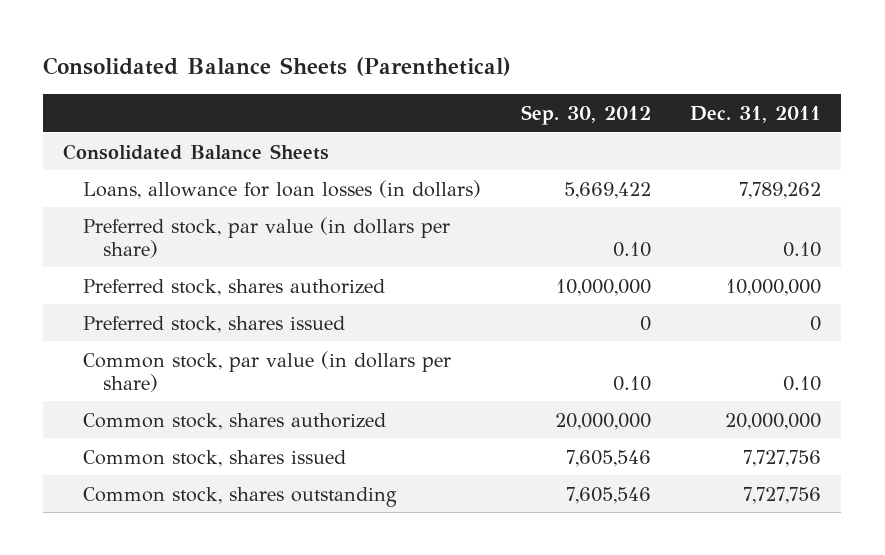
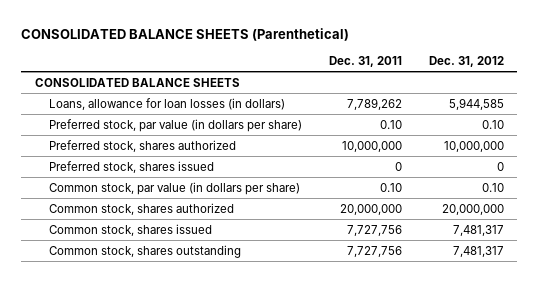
- Consolidated Balance Sheets (Parenthetical)
+ CONSOLIDATED BALANCE SHEETS (Parenthetical)
- | Sep. 30, 2012 | Dec. 31, 2011
+ | Dec. 31, 2011 | Dec. 31, 2012
- Consolidated Balance Sheets
+ CONSOLIDATED BALANCE SHEETS

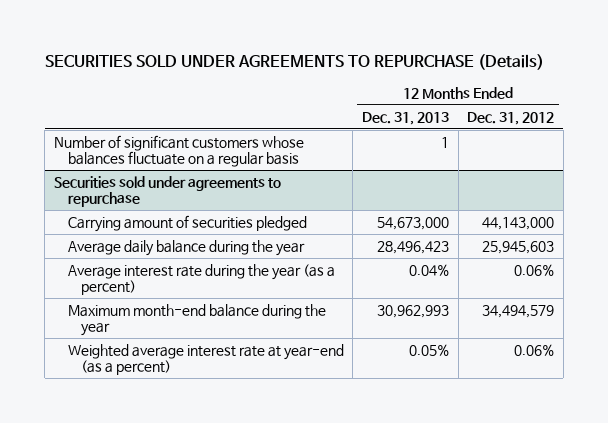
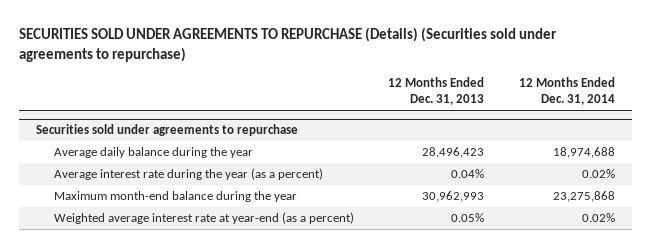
- SECURITIES SOLD UNDER AGREEMENTS TO REPURCHASE (Details)
+ SECURITIES SOLD UNDER AGREEMENTS TO REPURCHASE (Details) (Securities sold under agreements to repurchase)
- | 12 Months Ended Dec. 31, 2013 | 12 Months Ended Dec. 31, 2012
+ | 12 Months Ended Dec. 31, 2013 | 12 Months Ended Dec. 31, 2014
- Number of significant customers whose balances fluctuate on a regular basis | 1 |
@ Securities sold under agreements to repurchase
- Carrying amount of securities pledged | 54,673,000 | 44,143,000

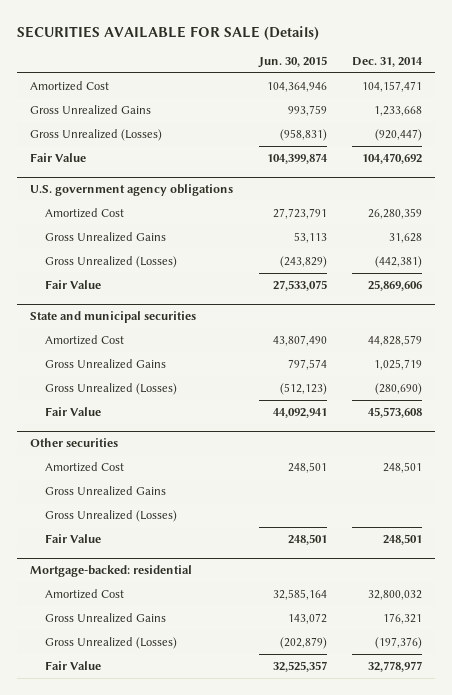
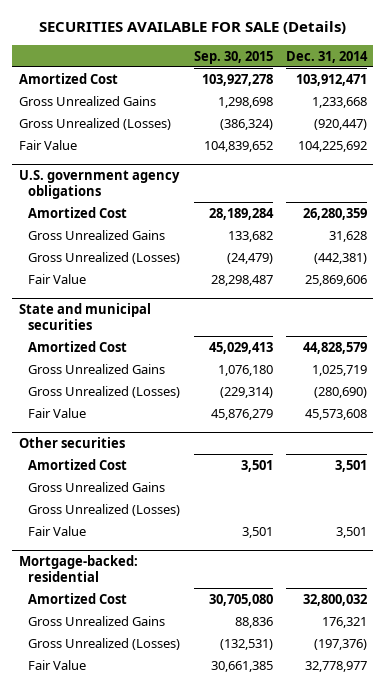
- | Jun. 30, 2015 | Dec. 31, 2014
+ | Sep. 30, 2015 | Dec. 31, 2014
- Amortized Cost | 104,364,946 | 104,157,471
+ Amortized Cost | 103,927,278 | 103,912,471
- Fair Value | 104,399,874 | 104,470,692
+ Fair Value | 104,839,652 | 104,225,692
@ Other securities
- Amortized Cost | 248,501 | 248,501
+ Amortized Cost | 3,501 | 3,501
- Fair Value | 248,501 | 248,501
+ Fair Value | 3,501 | 3,501

